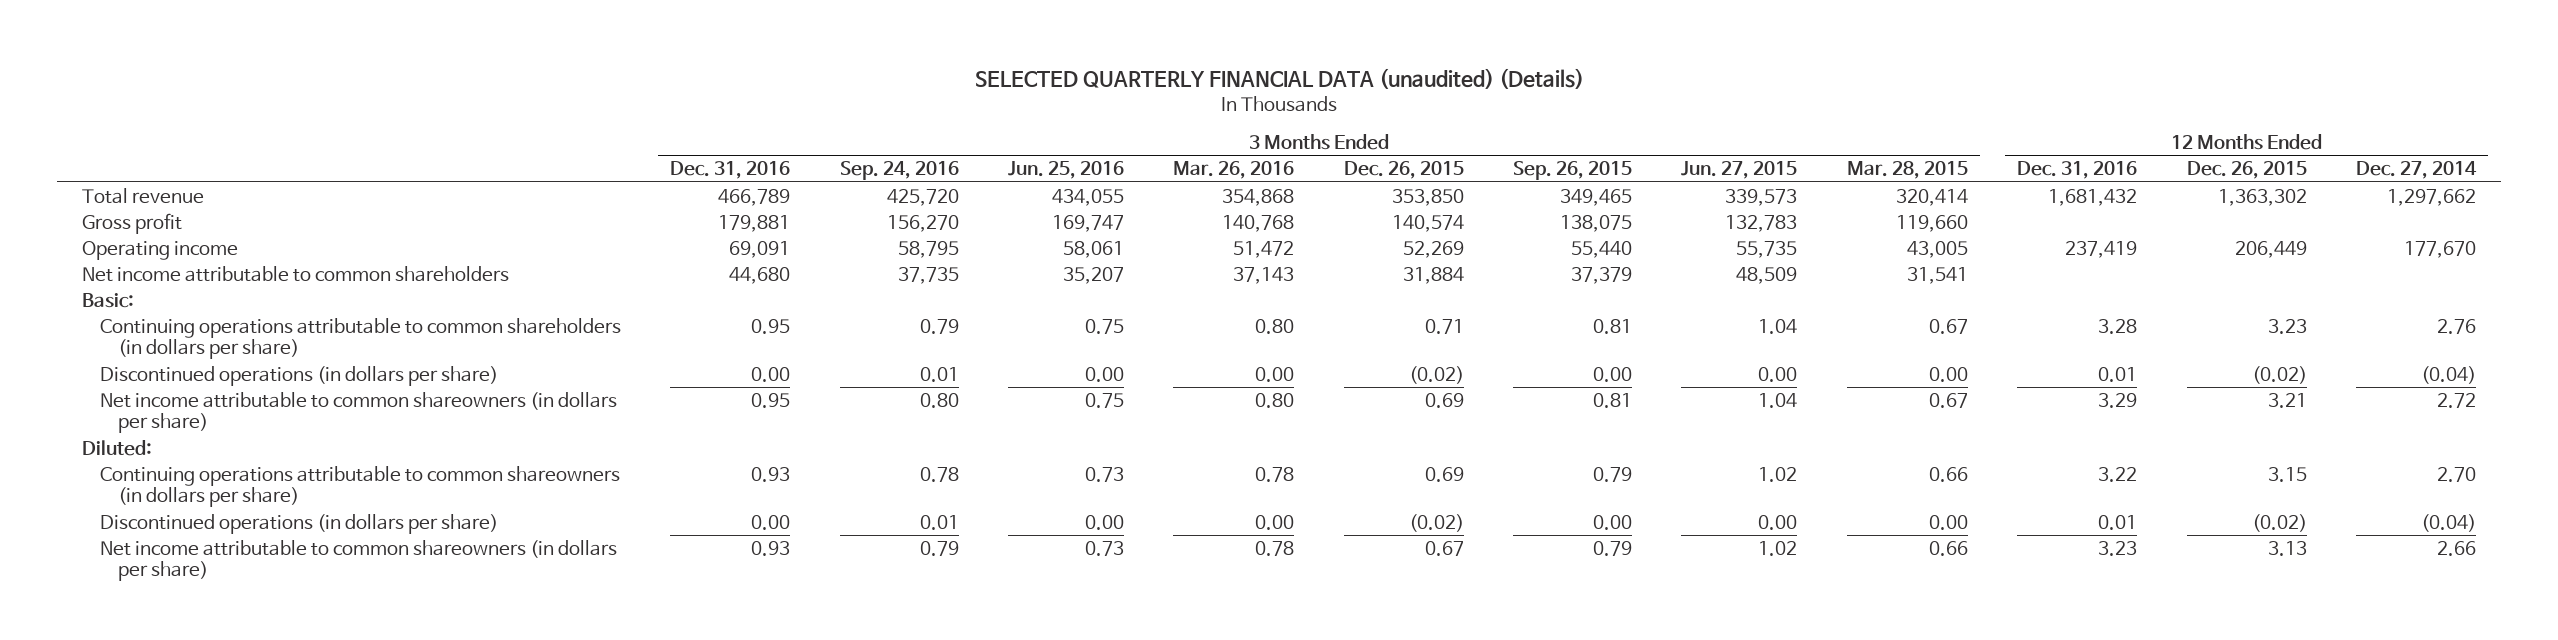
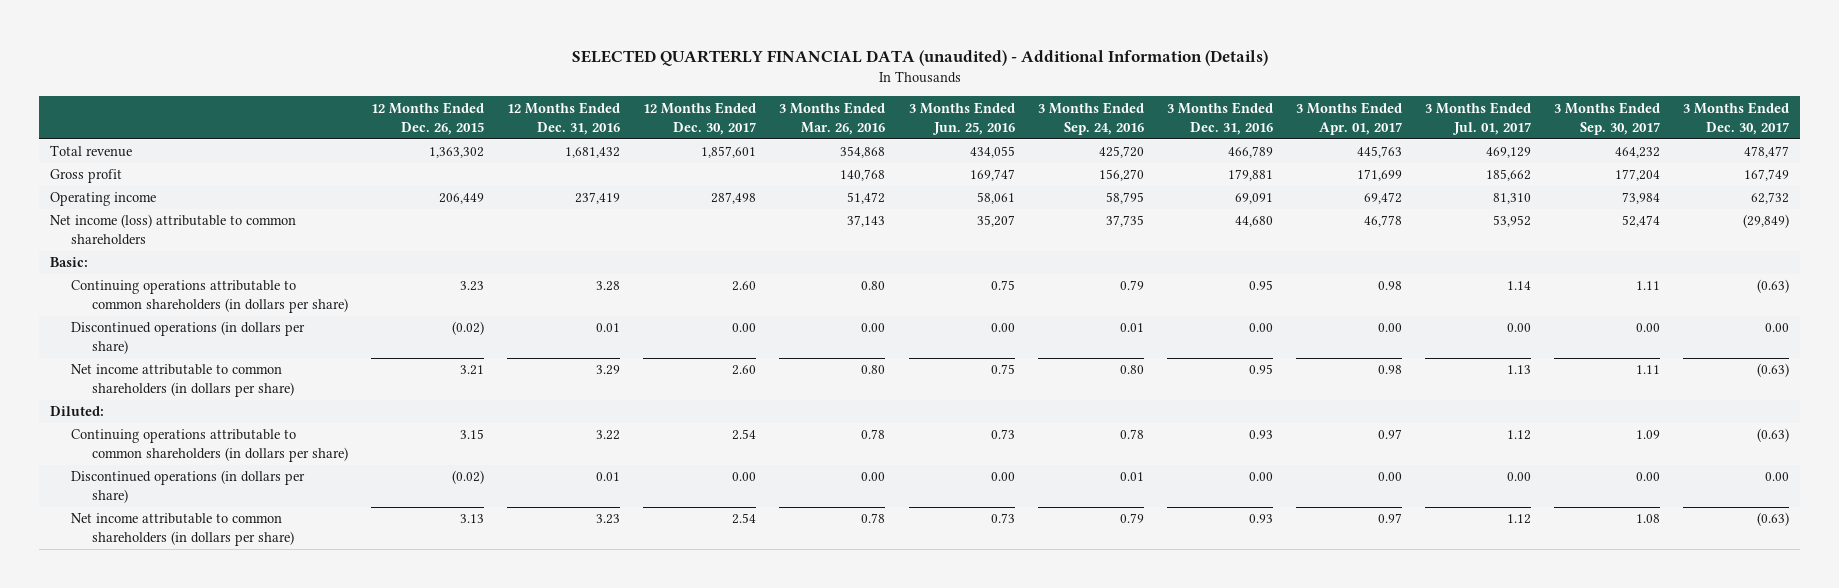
- SELECTED QUARTERLY FINANCIAL DATA (unaudited) (Details)
+ SELECTED QUARTERLY FINANCIAL DATA (unaudited) - Additional Information (Details)
- | 3 Months Ended Dec. 31, 2016 | 3 Months Ended Sep. 24, 2016 | 3 Months Ended Jun. 25, 2016 | 3 Months Ended Mar. 26, 2016 | 3 Months Ended Dec. 26, 2015 | 3 Months Ended Sep. 26, 2015 | 3 Months Ended Jun. 27, 2015 | 3 Months Ended Mar. 28, 2015 | 12 Months Ended Dec. 31, 2016 | 12 Months Ended Dec. 26, 2015 | 12 Months Ended Dec. 27, 2014
+ | 12 Months Ended Dec. 26, 2015 | 12 Months Ended Dec. 31, 2016 | 12 Months Ended Dec. 30, 2017 | 3 Months Ended Mar. 26, 2016 | 3 Months Ended Jun. 25, 2016 | 3 Months Ended Sep. 24, 2016 | 3 Months Ended Dec. 31, 2016 | 3 Months Ended Apr. 01, 2017 | 3 Months Ended Jul. 01, 2017 | 3 Months Ended Sep. 30, 2017 | 3 Months Ended Dec. 30, 2017
- Net income attributable to common shareholders | 44,680 | 37,735 | 35,207 | 37,143 | 31,884 | 37,379 | 48,509 | 31,541 | | |
+ Net income (loss) attributable to common shareholders | | | | 37,143 | 35,207 | 37,735 | 44,680 | 46,778 | 53,952 | 52,474 | (29,849)
- Net income attributable to common shareowners (in dollars per share) | 0.95 | 0.80 | 0.75 | 0.80 | 0.69 | 0.81 | 1.04 | 0.67 | 3.29 | 3.21 | 2.72
+ Net income attributable to common shareholders (in dollars per share) | 3.21 | 3.29 | 2.60 | 0.80 | 0.75 | 0.80 | 0.95 | 0.98 | 1.13 | 1.11 | (0.63)
- Continuing operations attributable to common shareowners (in dollars per share) | 0.93 | 0.78 | 0.73 | 0.78 | 0.69 | 0.79 | 1.02 | 0.66 | 3.22 | 3.15 | 2.70
+ Continuing operations attributable to common shareholders (in dollars per share) | 3.15 | 3.22 | 2.54 | 0.78 | 0.73 | 0.78 | 0.93 | 0.97 | 1.12 | 1.09 | (0.63)
- Net income attributable to common shareowners (in dollars per share) | 0.93 | 0.79 | 0.73 | 0.78 | 0.67 | 0.79 | 1.02 | 0.66 | 3.23 | 3.13 | 2.66
+ Net income attributable to common shareholders (in dollars per share) | 3.13 | 3.23 | 2.54 | 0.78 | 0.73 | 0.79 | 0.93 | 0.97 | 1.12 | 1.08 | (0.63)

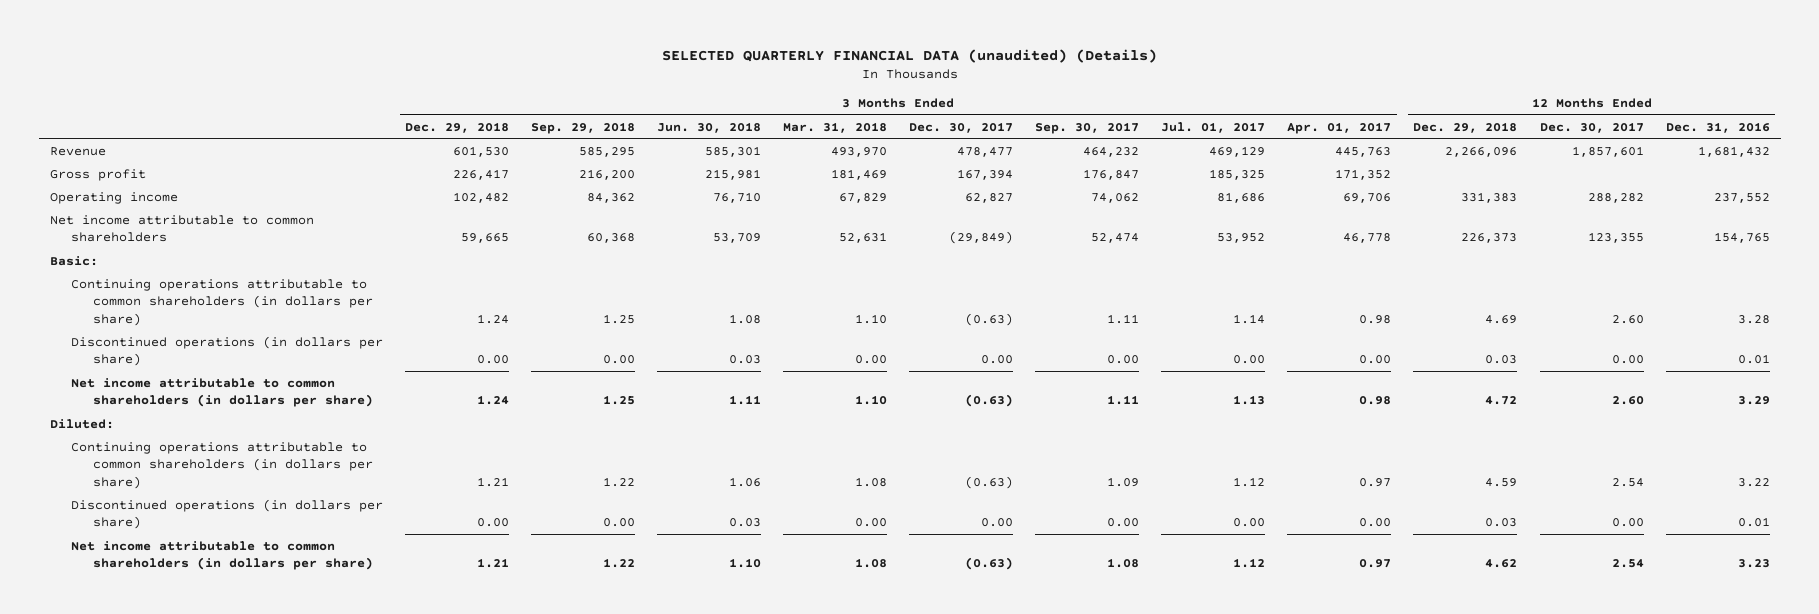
- SELECTED QUARTERLY FINANCIAL DATA (unaudited) - Additional Information (Details)
+ SELECTED QUARTERLY FINANCIAL DATA (unaudited) (Details)
- | 12 Months Ended Dec. 26, 2015 | 12 Months Ended Dec. 31, 2016 | 12 Months Ended Dec. 30, 2017 | 3 Months Ended Mar. 26, 2016 | 3 Months Ended Jun. 25, 2016 | 3 Months Ended Sep. 24, 2016 | 3 Months Ended Dec. 31, 2016 | 3 Months Ended Apr. 01, 2017 | 3 Months Ended Jul. 01, 2017 | 3 Months Ended Sep. 30, 2017 | 3 Months Ended Dec. 30, 2017
+ | 3 Months Ended Dec. 29, 2018 | 3 Months Ended Sep. 29, 2018 | 3 Months Ended Jun. 30, 2018 | 3 Months Ended Mar. 31, 2018 | 3 Months Ended Dec. 30, 2017 | 3 Months Ended Sep. 30, 2017 | 3 Months Ended Jul. 01, 2017 | 3 Months Ended Apr. 01, 2017 | 12 Months Ended Dec. 29, 2018 | 12 Months Ended Dec. 30, 2017 | 12 Months Ended Dec. 31, 2016
- Total revenue | 1,363,302 | 1,681,432 | 1,857,601 | 354,868 | 434,055 | 425,720 | 466,789 | 445,763 | 469,129 | 464,232 | 478,477
- Gross profit | | | | 140,768 | 169,747 | 156,270 | 179,881 | 171,699 | 185,662 | 177,204 | 167,749
- Operating income | 206,449 | 237,419 | 287,498 | 51,472 | 58,061 | 58,795 | 69,091 | 69,472 | 81,310 | 73,984 | 62,732
- Net income (loss) attributable to common shareholders | | | | 37,143 | 35,207 | 37,735 | 44,680 | 46,778 | 53,952 | 52,474 | (29,849)
+ Revenue | 601,530 | 585,295 | 585,301 | 493,970 | 478,477 | 464,232 | 469,129 | 445,763 | 2,266,096 | 1,857,601 | 1,681,432
+ Gross profit | 226,417 | 216,200 | 215,981 | 181,469 | 167,394 | 176,847 | 185,325 | 171,352 | | |
+ Operating income | 102,482 | 84,362 | 76,710 | 67,829 | 62,827 | 74,062 | 81,686 | 69,706 | 331,383 | 288,282 | 237,552
+ Net income attributable to common shareholders | 59,665 | 60,368 | 53,709 | 52,631 | (29,849) | 52,474 | 53,952 | 46,778 | 226,373 | 123,355 | 154,765

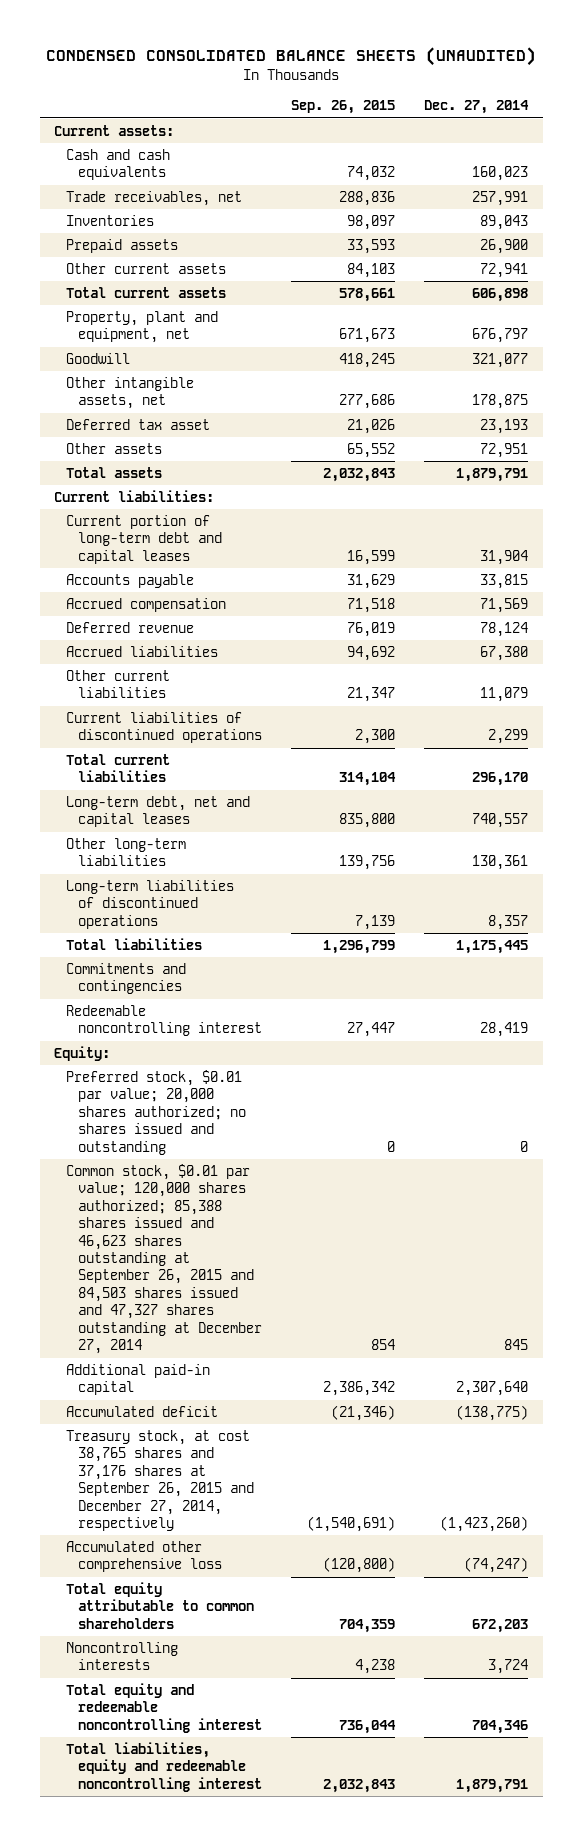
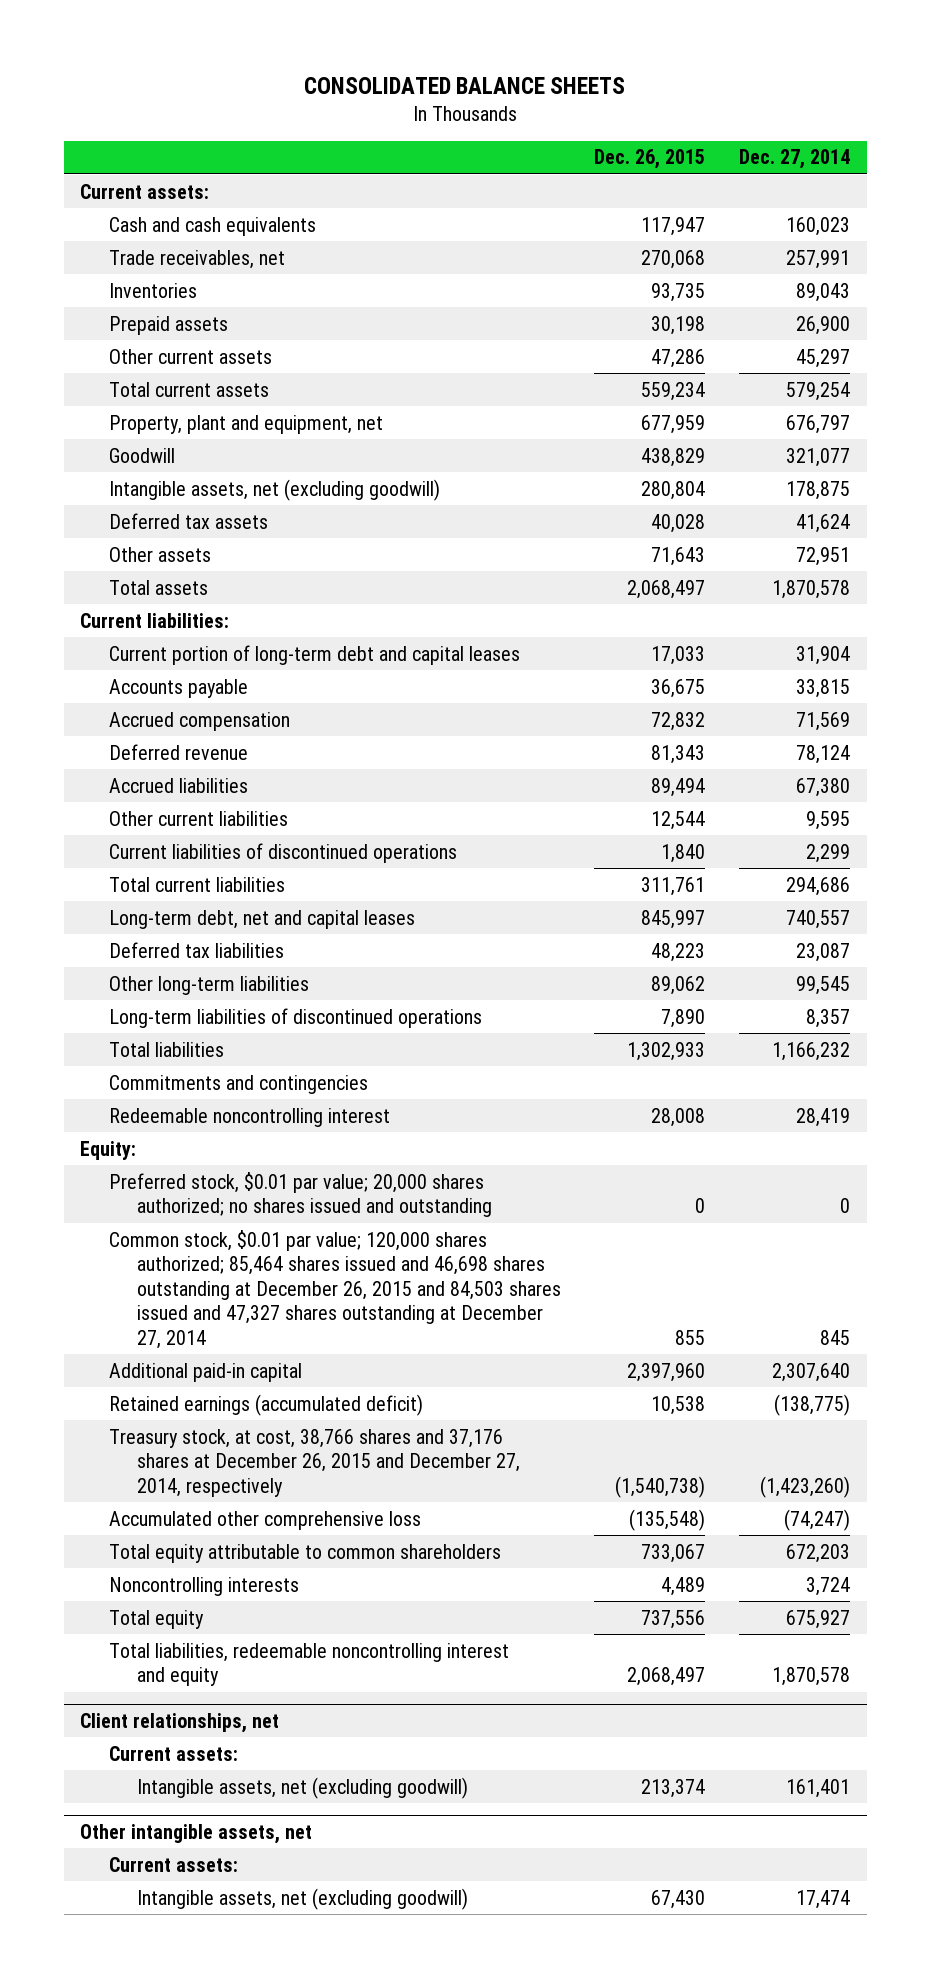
- CONDENSED CONSOLIDATED BALANCE SHEETS (UNAUDITED)
+ CONSOLIDATED BALANCE SHEETS
- | Sep. 26, 2015 | Dec. 27, 2014
+ | Dec. 26, 2015 | Dec. 27, 2014
- Other current assets | 84,103 | 72,941
- Total current assets | 578,661 | 606,898
+ Other current assets | 47,286 | 45,297
+ Total current assets | 559,234 | 579,254
- Other intangible assets, net | 277,686 | 178,875
- Deferred tax asset | 21,026 | 23,193
+ Intangible assets, net (excluding goodwill) | 280,804 | 178,875
+ Deferred tax assets | 40,028 | 41,624
- Total assets | 2,032,843 | 1,879,791
+ Total assets | 2,068,497 | 1,870,578
- Other current liabilities | 21,347 | 11,079
+ Other current liabilities | 12,544 | 9,595
- Total current liabilities | 314,104 | 296,170
+ Total current liabilities | 311,761 | 294,686
- Other long-term liabilities | 139,756 | 130,361
+ Deferred tax liabilities | 48,223 | 23,087
+ Other long-term liabilities | 89,062 | 99,545
- Total liabilities | 1,296,799 | 1,175,445
+ Total liabilities | 1,302,933 | 1,166,232
- Common stock, $0.01 par value; 120,000 shares authorized; 85,388 shares issued and 46,623 shares outstanding at September 26, 2015 and 84,503 shares issued and 47,327 shares outstanding at December 27, 2014 | 854 | 845
+ Common stock, $0.01 par value; 120,000 shares authorized; 85,464 shares issued and 46,698 shares outstanding at December 26, 2015 and 84,503 shares issued and 47,327 shares outstanding at December 27, 2014 | 855 | 845
- Accumulated deficit | (21,346) | (138,775)
- Treasury stock, at cost 38,765 shares and 37,176 shares at September 26, 2015 and December 27, 2014, respectively | (1,540,691) | (1,423,260)
+ Retained earnings (accumulated deficit) | 10,538 | (138,775)
+ Treasury stock, at cost, 38,766 shares and 37,176 shares at December 26, 2015 and December 27, 2014, respectively | (1,540,738) | (1,423,260)
- Total equity and redeemable noncontrolling interest | 736,044 | 704,346
- Total liabilities, equity and redeemable noncontrolling interest | 2,032,843 | 1,879,791
+ Total equity | 737,556 | 675,927
+ Total liabilities, redeemable noncontrolling interest and equity | 2,068,497 | 1,870,578
+ Client relationships, net
+ Current assets:
+ Intangible assets, net (excluding goodwill) | 213,374 | 161,401
+ Other intangible assets, net
+ Current assets:
+ Intangible assets, net (excluding goodwill) | 67,430 | 17,474

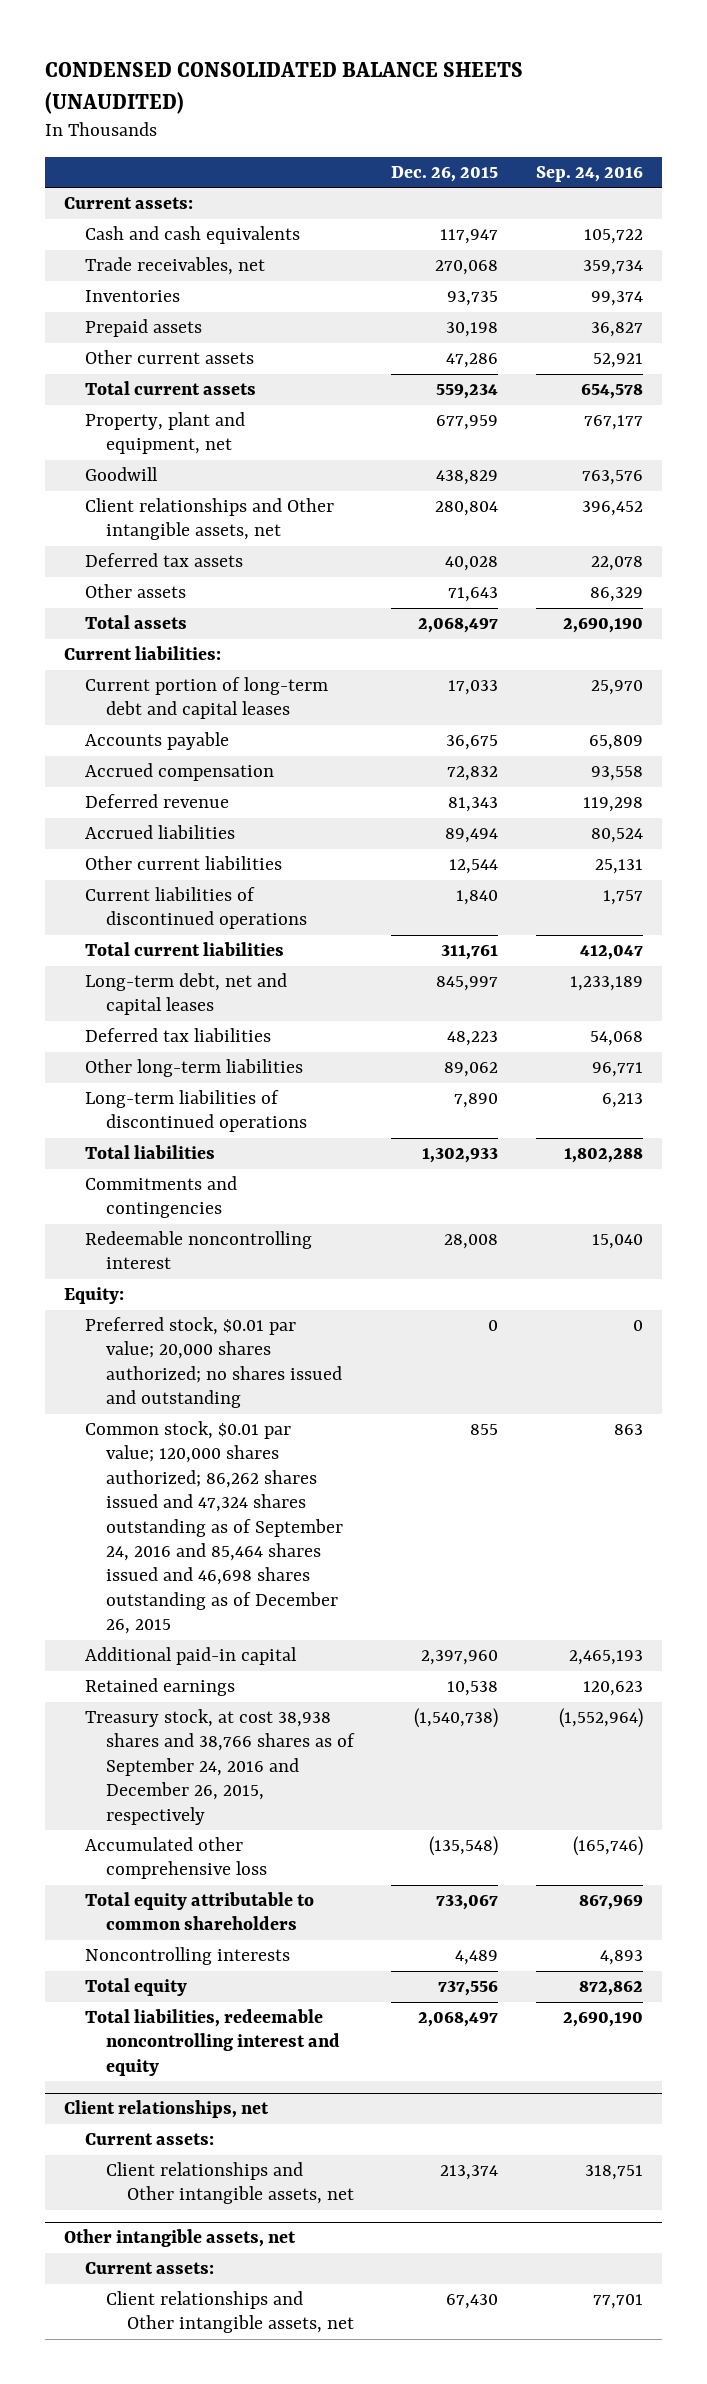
- CONSOLIDATED BALANCE SHEETS
+ CONDENSED CONSOLIDATED BALANCE SHEETS (UNAUDITED)
- | Dec. 26, 2015 | Dec. 27, 2014
+ | Dec. 26, 2015 | Sep. 24, 2016
- Intangible assets, net (excluding goodwill) | 280,804 | 178,875
+ Client relationships and Other intangible assets, net | 280,804 | 396,452
- Common stock, $0.01 par value; 120,000 shares authorized; 85,464 shares issued and 46,698 shares outstanding at December 26, 2015 and 84,503 shares issued and 47,327 shares outstanding at December 27, 2014 | 855 | 845
+ Common stock, $0.01 par value; 120,000 shares authorized; 86,262 shares issued and 47,324 shares outstanding as of September 24, 2016 and 85,464 shares issued and 46,698 shares outstanding as of December 26, 2015 | 855 | 863
- Retained earnings (accumulated deficit) | 10,538 | (138,775)
- Treasury stock, at cost, 38,766 shares and 37,176 shares at December 26, 2015 and December 27, 2014, respectively | (1,540,738) | (1,423,260)
+ Retained earnings | 10,538 | 120,623
+ Treasury stock, at cost 38,938 shares and 38,766 shares as of September 24, 2016 and December 26, 2015, respectively | (1,540,738) | (1,552,964)
@ Client relationships, net
- Intangible assets, net (excluding goodwill) | 213,374 | 161,401
+ Client relationships and Other intangible assets, net | 213,374 | 318,751
@ Other intangible assets, net
- Intangible assets, net (excluding goodwill) | 67,430 | 17,474
+ Client relationships and Other intangible assets, net | 67,430 | 77,701

